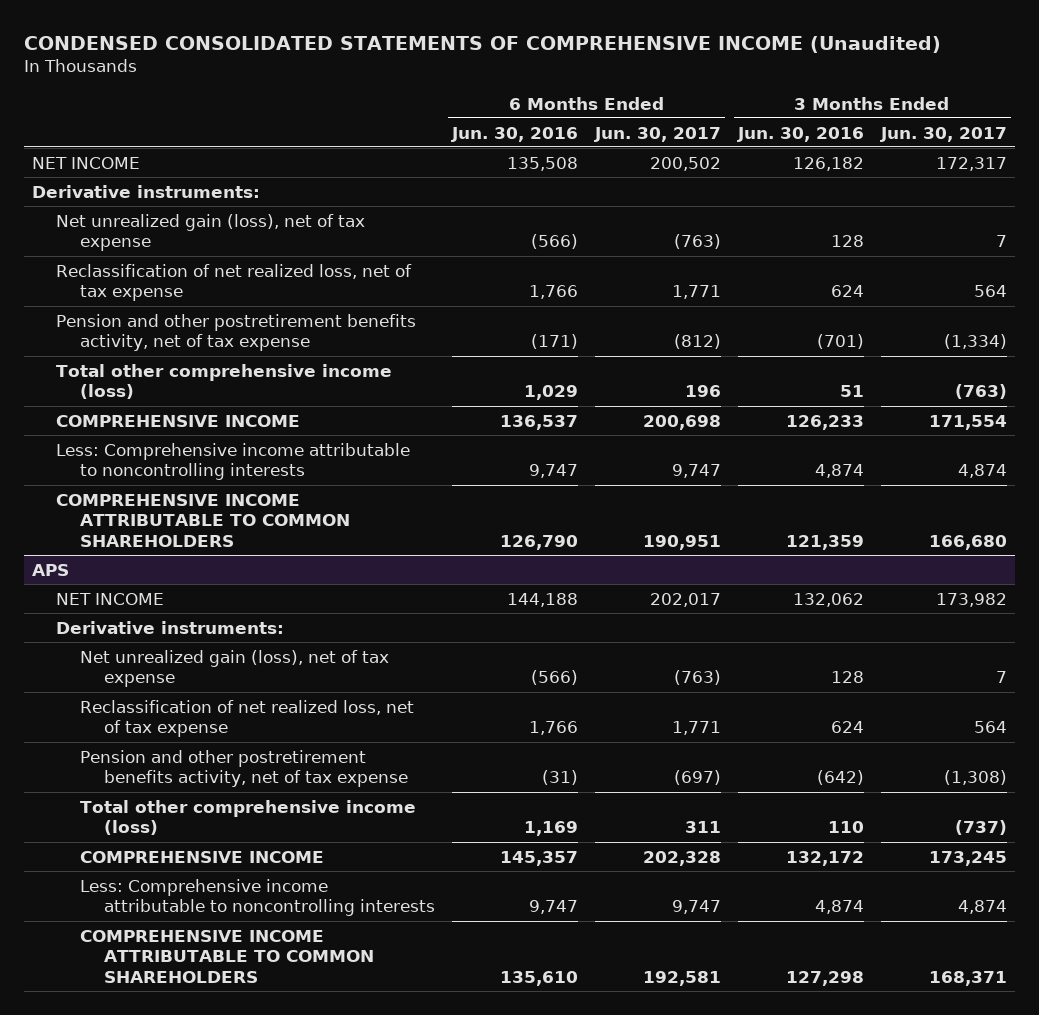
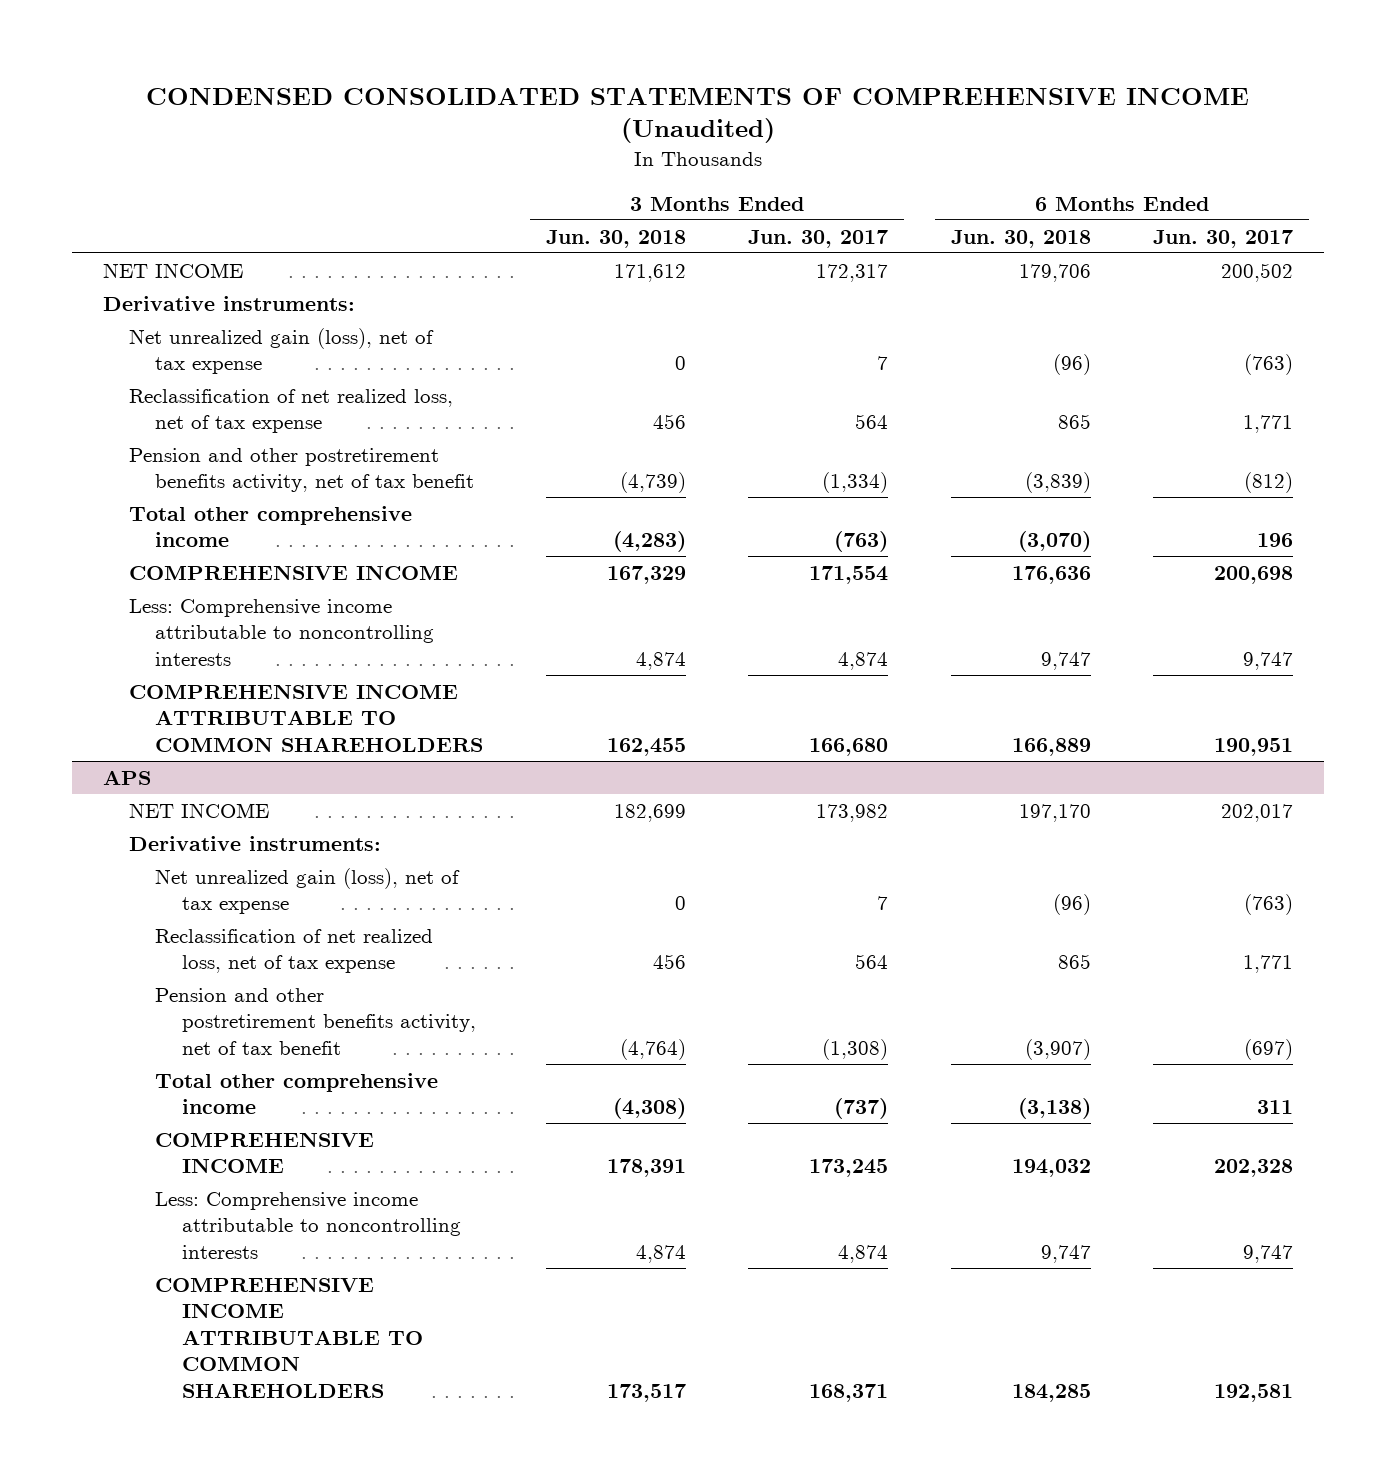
- | 6 Months Ended Jun. 30, 2016 | 6 Months Ended Jun. 30, 2017 | 3 Months Ended Jun. 30, 2016 | 3 Months Ended Jun. 30, 2017
+ | 3 Months Ended Jun. 30, 2018 | 3 Months Ended Jun. 30, 2017 | 6 Months Ended Jun. 30, 2018 | 6 Months Ended Jun. 30, 2017
- Pension and other postretirement benefits activity, net of tax expense | (171) | (812) | (701) | (1,334)
- Total other comprehensive income (loss) | 1,029 | 196 | 51 | (763)
+ Pension and other postretirement benefits activity, net of tax benefit | (4,739) | (1,334) | (3,839) | (812)
+ Total other comprehensive income | (4,283) | (763) | (3,070) | 196
@ APS
- Pension and other postretirement benefits activity, net of tax expense | (31) | (697) | (642) | (1,308)
- Total other comprehensive income (loss) | 1,169 | 311 | 110 | (737)
+ Pension and other postretirement benefits activity, net of tax benefit | (4,764) | (1,308) | (3,907) | (697)
+ Total other comprehensive income | (4,308) | (737) | (3,138) | 311

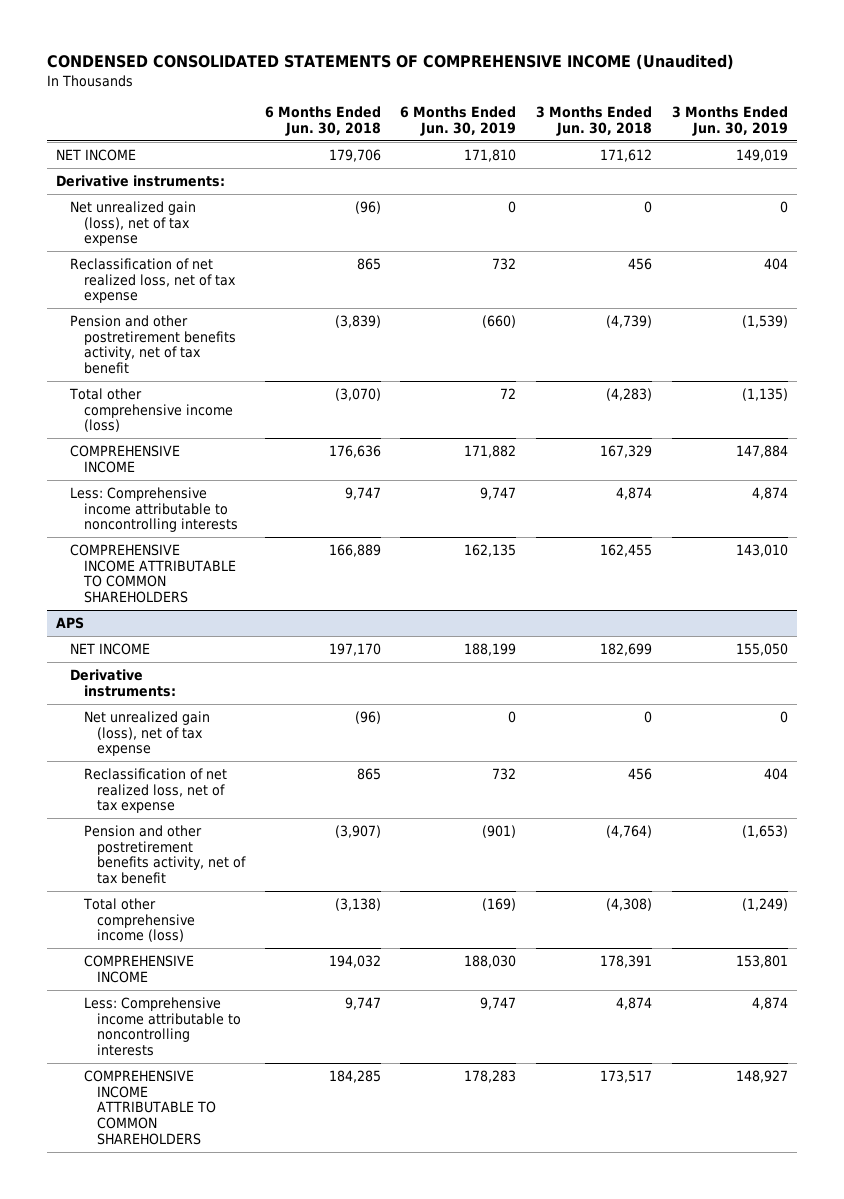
- | 3 Months Ended Jun. 30, 2018 | 3 Months Ended Jun. 30, 2017 | 6 Months Ended Jun. 30, 2018 | 6 Months Ended Jun. 30, 2017
+ | 6 Months Ended Jun. 30, 2018 | 6 Months Ended Jun. 30, 2019 | 3 Months Ended Jun. 30, 2018 | 3 Months Ended Jun. 30, 2019
- Total other comprehensive income | (4,283) | (763) | (3,070) | 196
+ Total other comprehensive income (loss) | (3,070) | 72 | (4,283) | (1,135)
@ APS
- Total other comprehensive income | (4,308) | (737) | (3,138) | 311
+ Total other comprehensive income (loss) | (3,138) | (169) | (4,308) | (1,249)

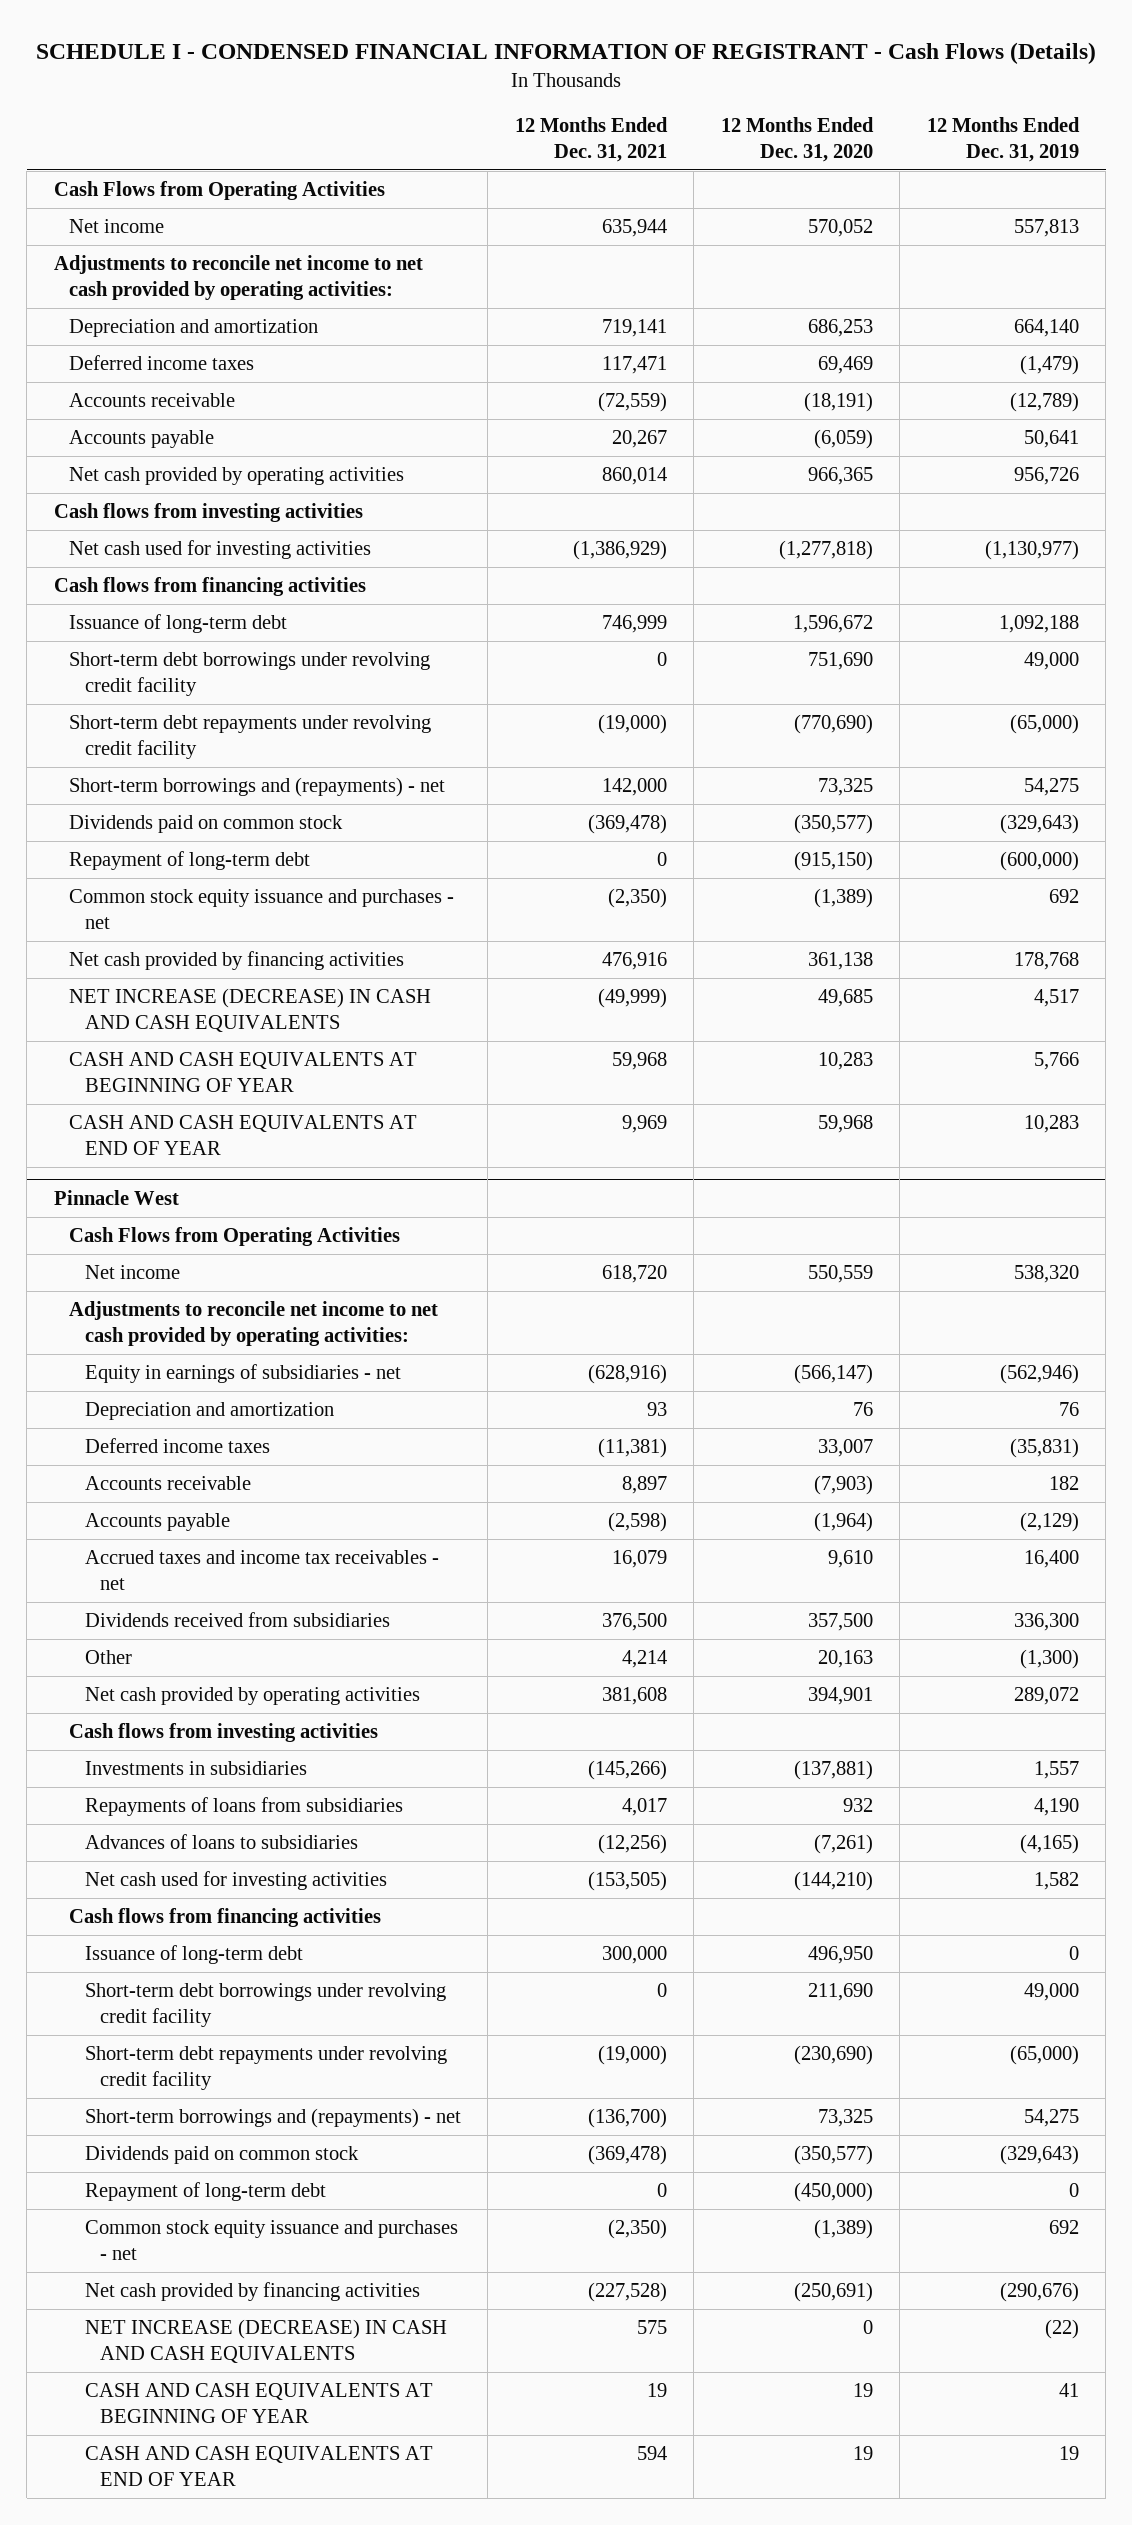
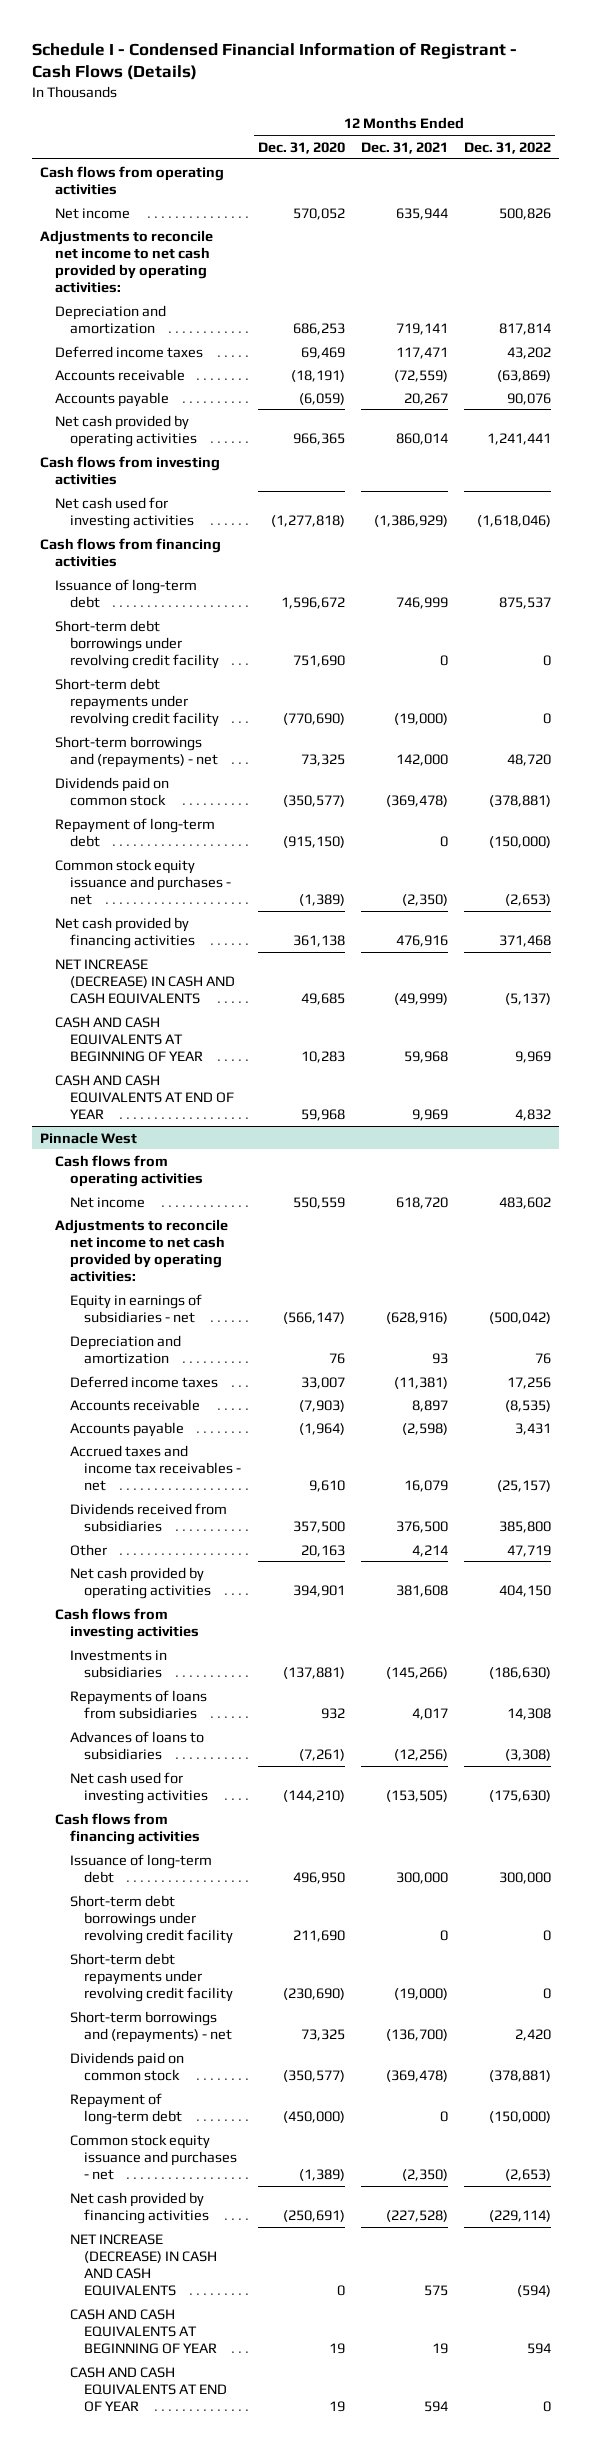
- SCHEDULE I - CONDENSED FINANCIAL INFORMATION OF REGISTRANT - Cash Flows (Details)
+ Schedule I - Condensed Financial Information of Registrant - Cash Flows (Details)
- | 12 Months Ended Dec. 31, 2021 | 12 Months Ended Dec. 31, 2020 | 12 Months Ended Dec. 31, 2019
+ | 12 Months Ended Dec. 31, 2020 | 12 Months Ended Dec. 31, 2021 | 12 Months Ended Dec. 31, 2022
- Cash Flows from Operating Activities
+ Cash flows from operating activities
@ Pinnacle West
- Cash Flows from Operating Activities
+ Cash flows from operating activities

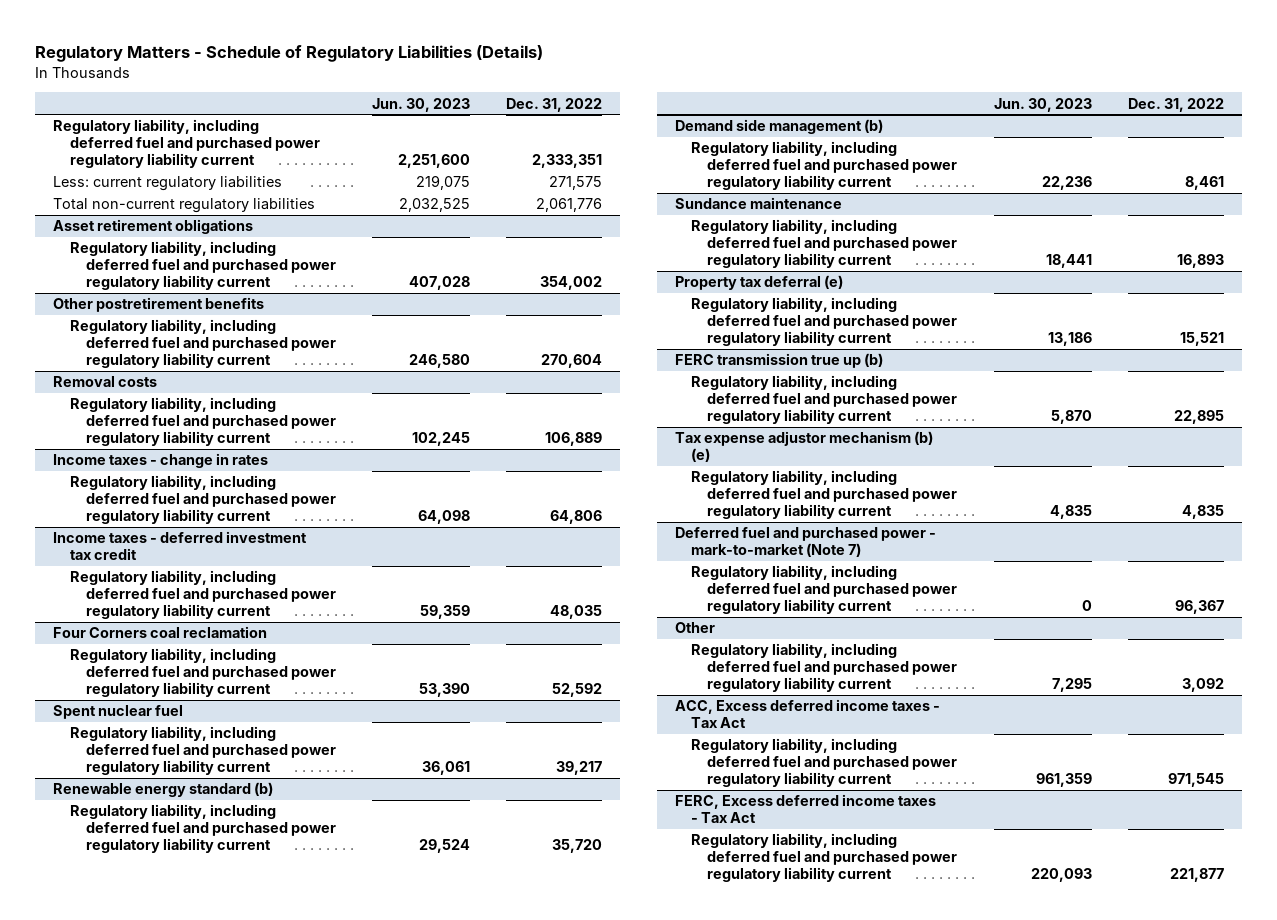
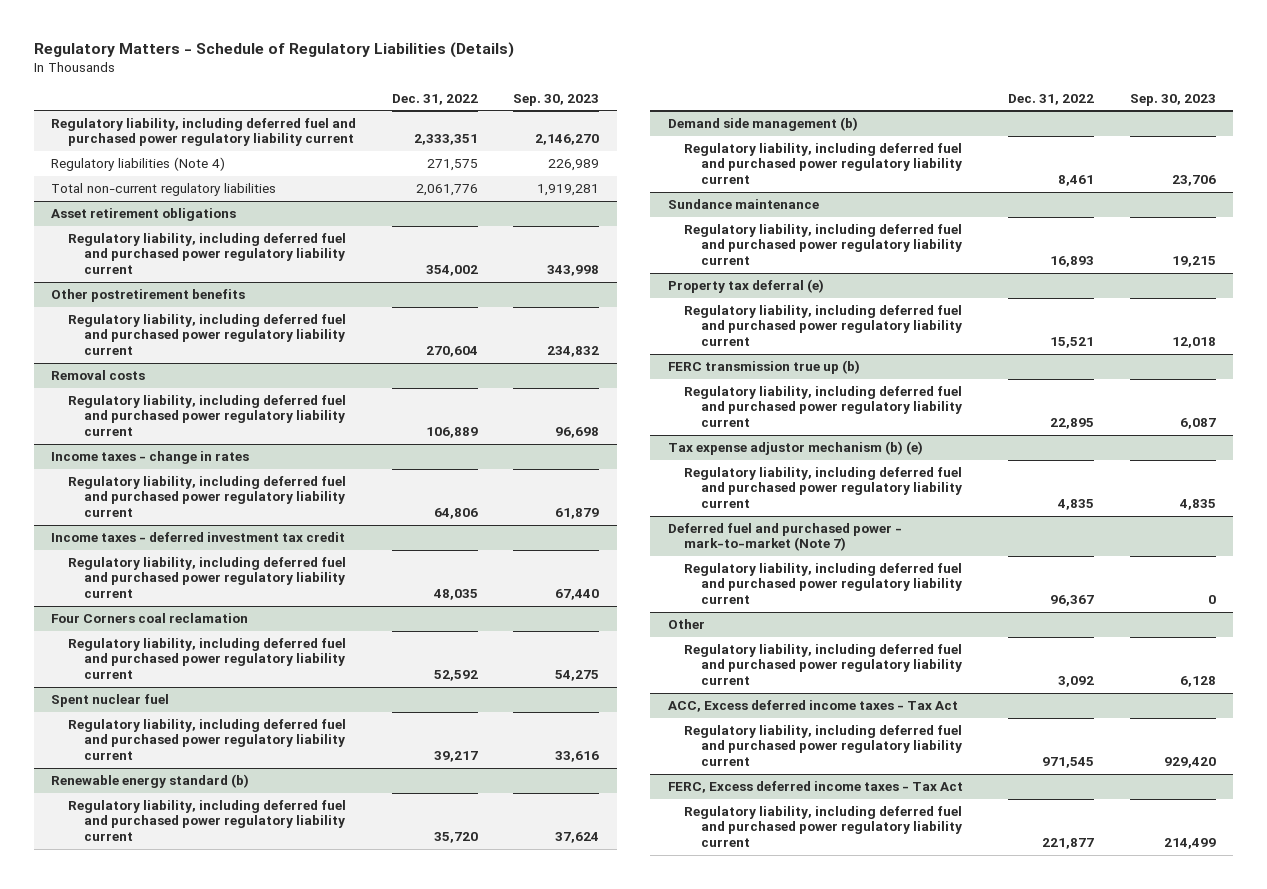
- | Jun. 30, 2023 | Dec. 31, 2022
+ | Dec. 31, 2022 | Sep. 30, 2023
- Less: current regulatory liabilities | 219,075 | 271,575
+ Regulatory liabilities (Note 4) | 271,575 | 226,989

